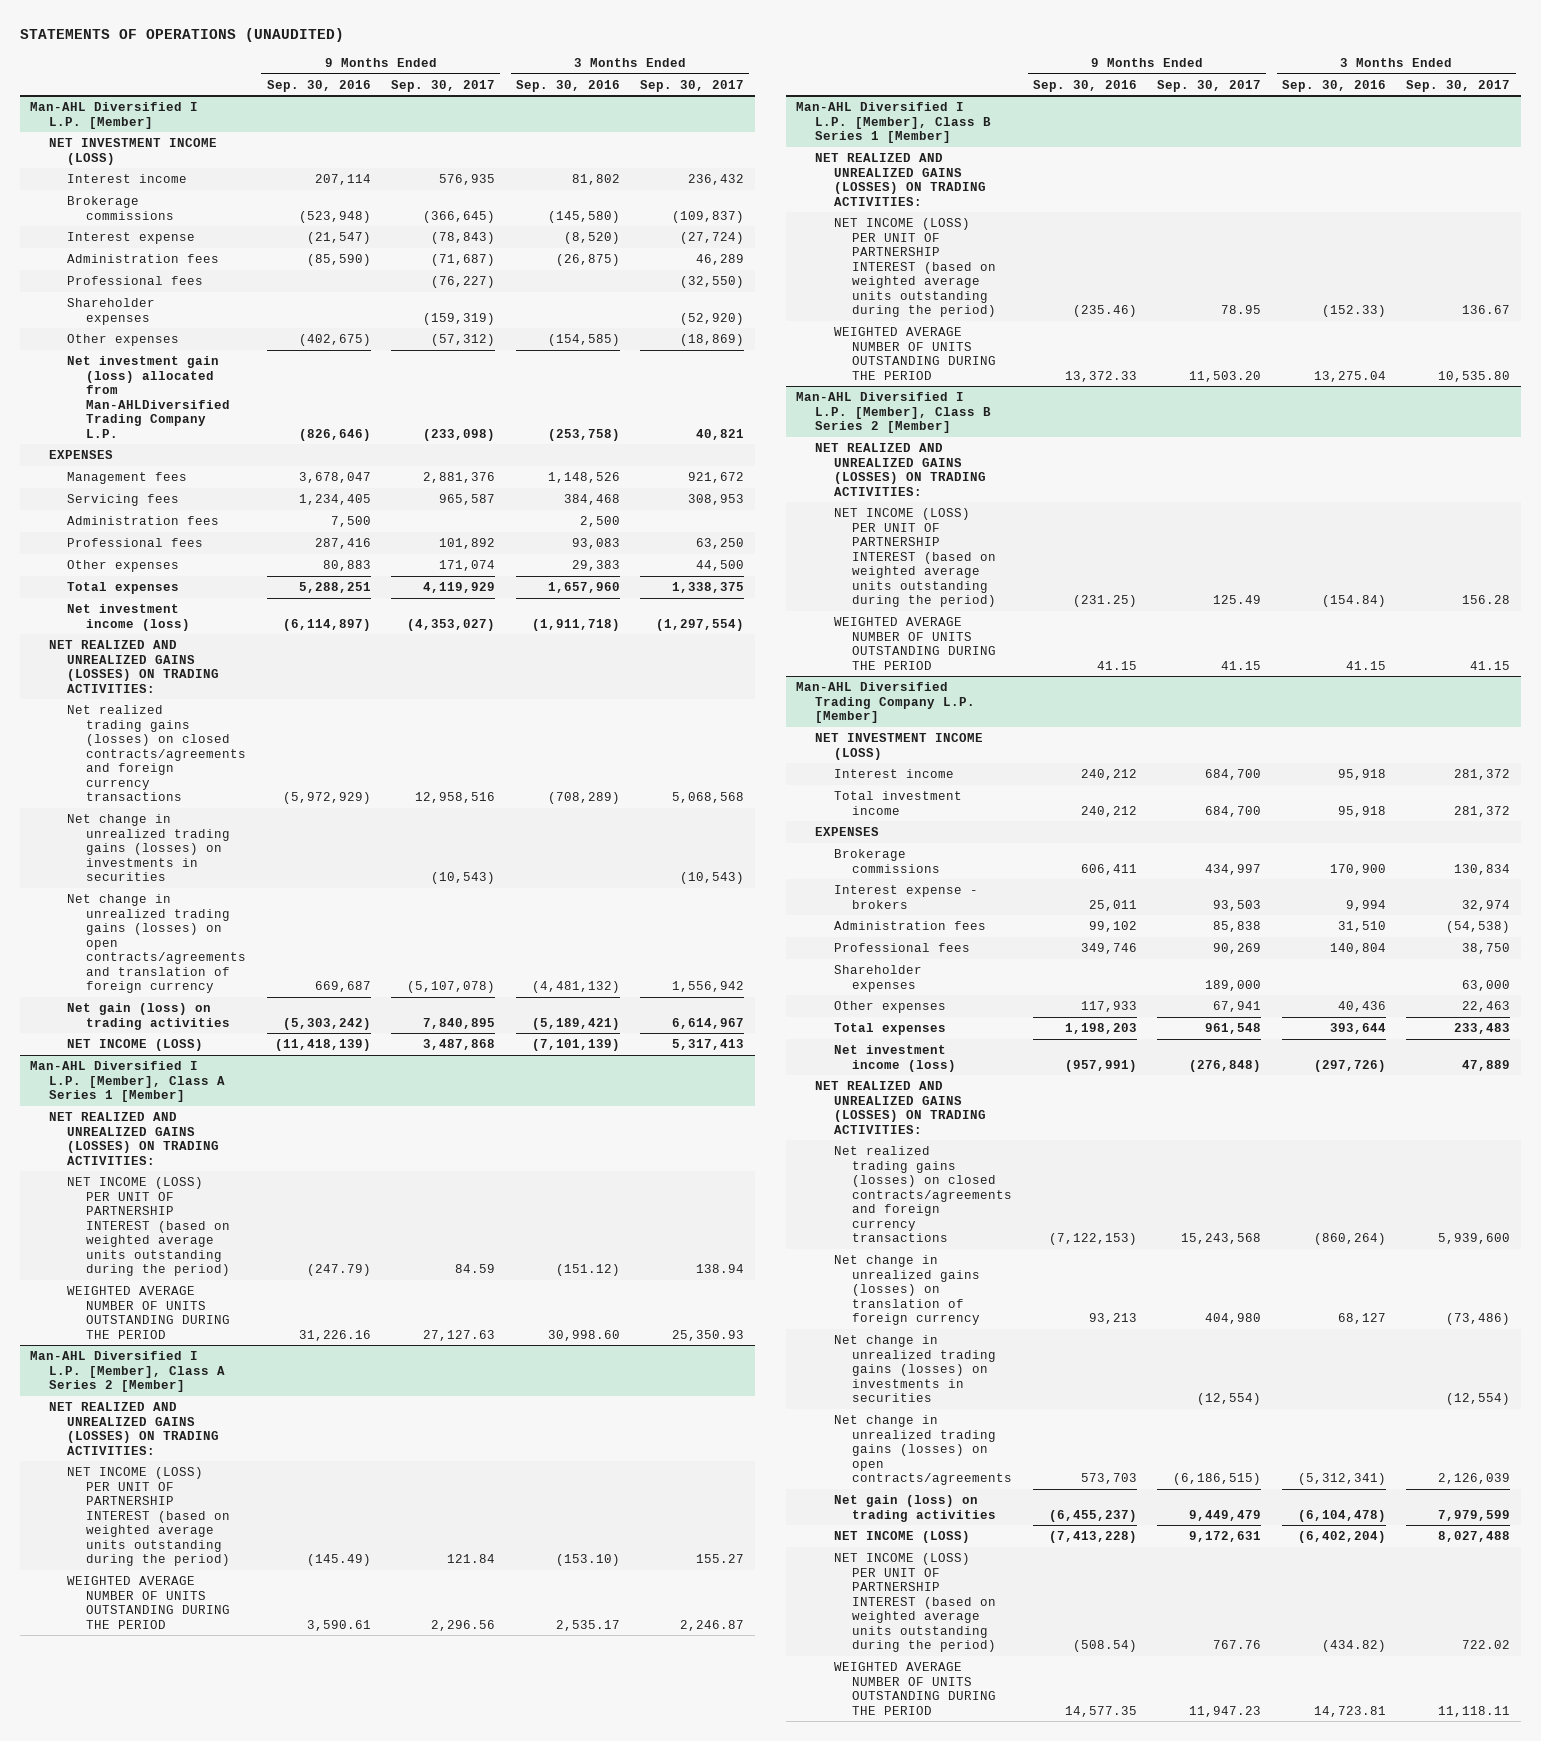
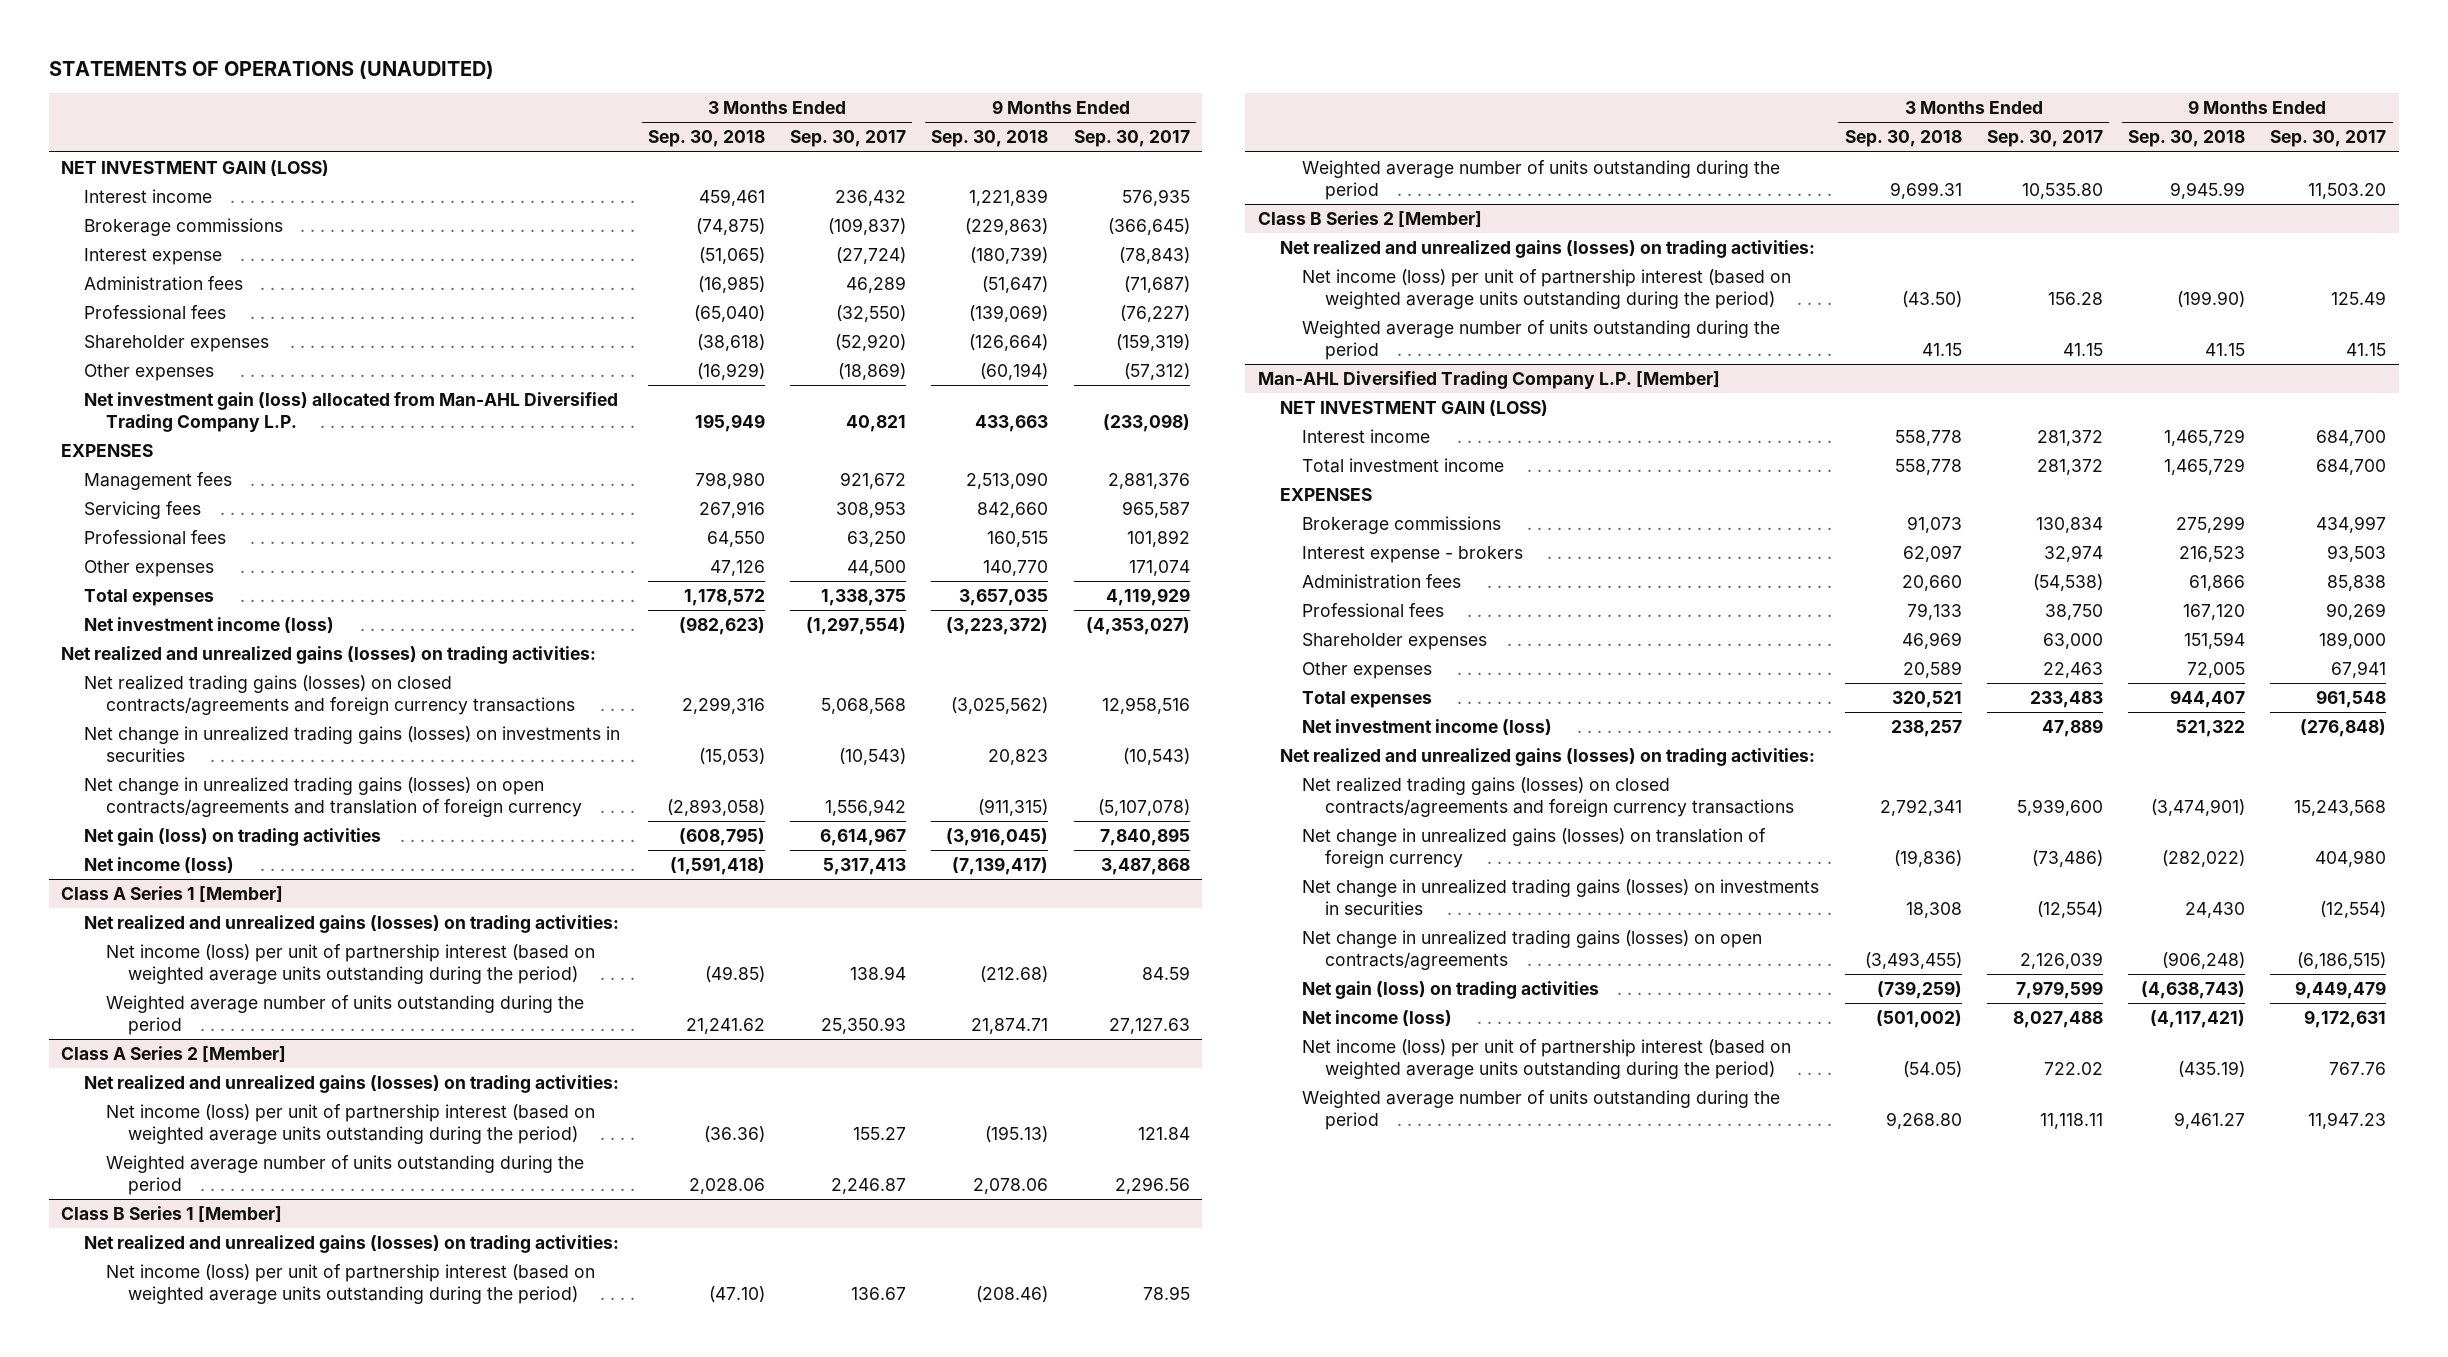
- | 9 Months Ended Sep. 30, 2016 | 9 Months Ended Sep. 30, 2017 | 3 Months Ended Sep. 30, 2016 | 3 Months Ended Sep. 30, 2017
+ | 3 Months Ended Sep. 30, 2018 | 3 Months Ended Sep. 30, 2017 | 9 Months Ended Sep. 30, 2018 | 9 Months Ended Sep. 30, 2017
- Man-AHL Diversified I L.P. [Member]
- NET INVESTMENT INCOME (LOSS)
+ NET INVESTMENT GAIN (LOSS)
- Net investment gain (loss) allocated from Man-AHLDiversified Trading Company L.P. | (826,646) | (233,098) | (253,758) | 40,821
+ Net investment gain (loss) allocated from Man-AHL Diversified Trading Company L.P. | 195,949 | 40,821 | 433,663 | (233,098)
- Administration fees | 7,500 | | 2,500 |
- NET REALIZED AND UNREALIZED GAINS (LOSSES) ON TRADING ACTIVITIES:
+ Net realized and unrealized gains (losses) on trading activities:
- NET INCOME (LOSS) | (11,418,139) | 3,487,868 | (7,101,139) | 5,317,413
- Man-AHL Diversified I L.P. [Member], Class A Series 1 [Member]
- NET REALIZED AND UNREALIZED GAINS (LOSSES) ON TRADING ACTIVITIES:
- NET INCOME (LOSS) PER UNIT OF PARTNERSHIP INTEREST (based on weighted average units outstanding during the period) | (247.79) | 84.59 | (151.12) | 138.94
- WEIGHTED AVERAGE NUMBER OF UNITS OUTSTANDING DURING THE PERIOD | 31,226.16 | 27,127.63 | 30,998.60 | 25,350.93
- Man-AHL Diversified I L.P. [Member], Class A Series 2 [Member]
- NET REALIZED AND UNREALIZED GAINS (LOSSES) ON TRADING ACTIVITIES:
- NET INCOME (LOSS) PER UNIT OF PARTNERSHIP INTEREST (based on weighted average units outstanding during the period) | (145.49) | 121.84 | (153.10) | 155.27
- WEIGHTED AVERAGE NUMBER OF UNITS OUTSTANDING DURING THE PERIOD | 3,590.61 | 2,296.56 | 2,535.17 | 2,246.87
- Man-AHL Diversified I L.P. [Member], Class B Series 1 [Member]
- NET REALIZED AND UNREALIZED GAINS (LOSSES) ON TRADING ACTIVITIES:
- NET INCOME (LOSS) PER UNIT OF PARTNERSHIP INTEREST (based on weighted average units outstanding during the period) | (235.46) | 78.95 | (152.33) | 136.67
- WEIGHTED AVERAGE NUMBER OF UNITS OUTSTANDING DURING THE PERIOD | 13,372.33 | 11,503.20 | 13,275.04 | 10,535.80
- Man-AHL Diversified I L.P. [Member], Class B Series 2 [Member]
- NET REALIZED AND UNREALIZED GAINS (LOSSES) ON TRADING ACTIVITIES:
- NET INCOME (LOSS) PER UNIT OF PARTNERSHIP INTEREST (based on weighted average units outstanding during the period) | (231.25) | 125.49 | (154.84) | 156.28
- WEIGHTED AVERAGE NUMBER OF UNITS OUTSTANDING DURING THE PERIOD | 41.15 | 41.15 | 41.15 | 41.15
+ Net income (loss) | (1,591,418) | 5,317,413 | (7,139,417) | 3,487,868
+ Class A Series 1 [Member]
+ Net realized and unrealized gains (losses) on trading activities:
+ Net income (loss) per unit of partnership interest (based on weighted average units outstanding during the period) | (49.85) | 138.94 | (212.68) | 84.59
+ Weighted average number of units outstanding during the period | 21,241.62 | 25,350.93 | 21,874.71 | 27,127.63
+ Class A Series 2 [Member]
+ Net realized and unrealized gains (losses) on trading activities:
+ Net income (loss) per unit of partnership interest (based on weighted average units outstanding during the period) | (36.36) | 155.27 | (195.13) | 121.84
+ Weighted average number of units outstanding during the period | 2,028.06 | 2,246.87 | 2,078.06 | 2,296.56
+ Class B Series 1 [Member]
+ Net realized and unrealized gains (losses) on trading activities:
+ Net income (loss) per unit of partnership interest (based on weighted average units outstanding during the period) | (47.10) | 136.67 | (208.46) | 78.95
+ Weighted average number of units outstanding during the period | 9,699.31 | 10,535.80 | 9,945.99 | 11,503.20
+ Class B Series 2 [Member]
+ Net realized and unrealized gains (losses) on trading activities:
+ Net income (loss) per unit of partnership interest (based on weighted average units outstanding during the period) | (43.50) | 156.28 | (199.90) | 125.49
+ Weighted average number of units outstanding during the period | 41.15 | 41.15 | 41.15 | 41.15
@ Man-AHL Diversified Trading Company L.P. [Member]
- NET INVESTMENT INCOME (LOSS)
+ NET INVESTMENT GAIN (LOSS)
- NET REALIZED AND UNREALIZED GAINS (LOSSES) ON TRADING ACTIVITIES:
+ Net realized and unrealized gains (losses) on trading activities:
- NET INCOME (LOSS) | (7,413,228) | 9,172,631 | (6,402,204) | 8,027,488
- NET INCOME (LOSS) PER UNIT OF PARTNERSHIP INTEREST (based on weighted average units outstanding during the period) | (508.54) | 767.76 | (434.82) | 722.02
- WEIGHTED AVERAGE NUMBER OF UNITS OUTSTANDING DURING THE PERIOD | 14,577.35 | 11,947.23 | 14,723.81 | 11,118.11
+ Net income (loss) | (501,002) | 8,027,488 | (4,117,421) | 9,172,631
+ Net income (loss) per unit of partnership interest (based on weighted average units outstanding during the period) | (54.05) | 722.02 | (435.19) | 767.76
+ Weighted average number of units outstanding during the period | 9,268.80 | 11,118.11 | 9,461.27 | 11,947.23

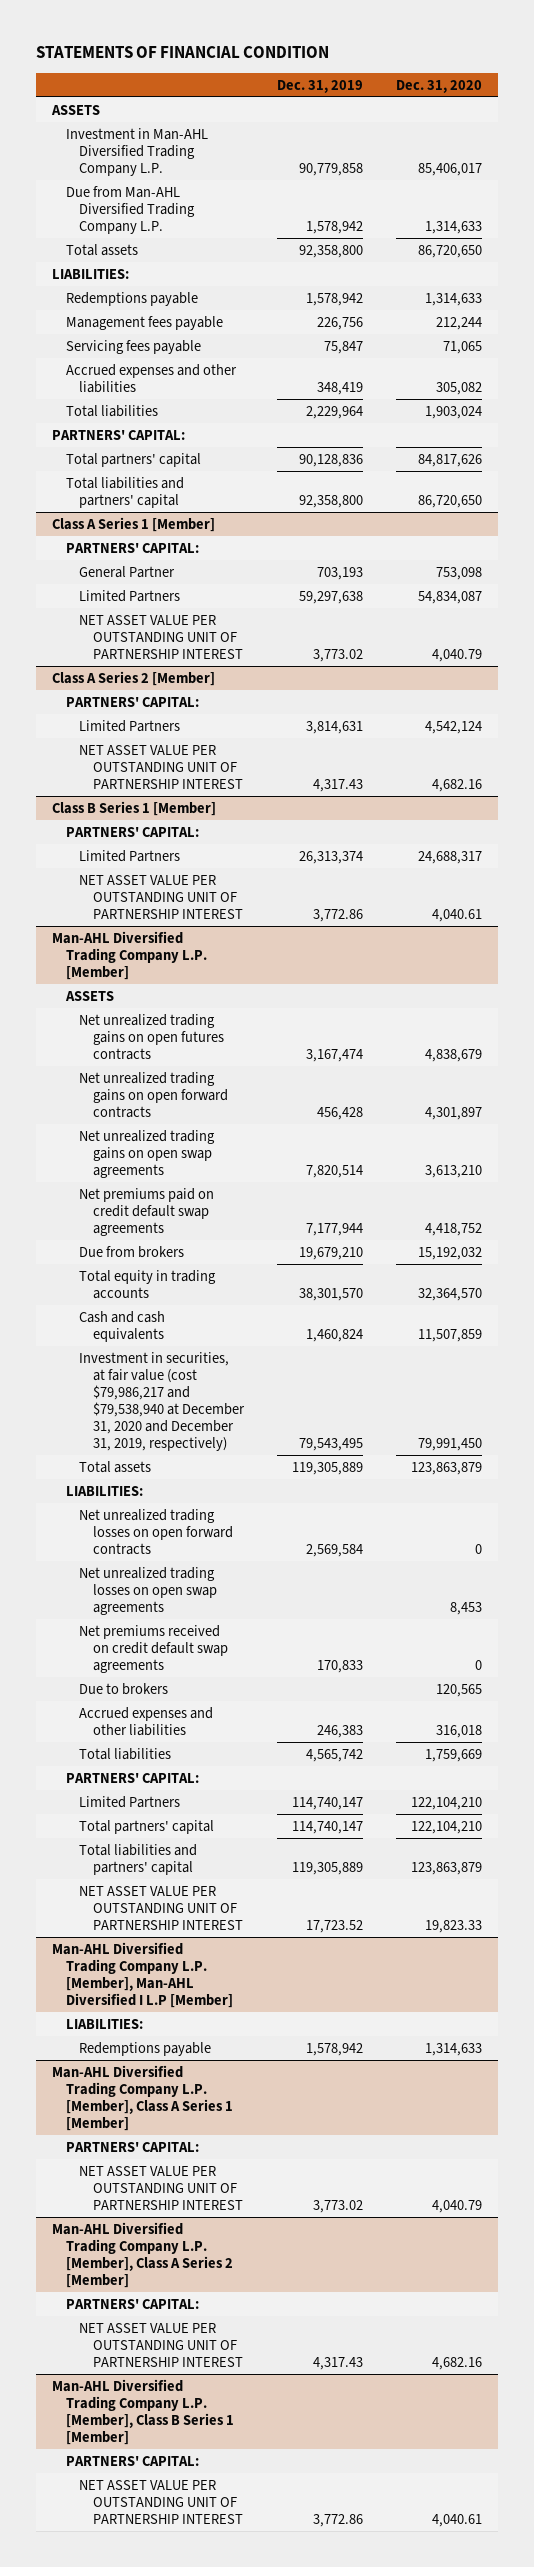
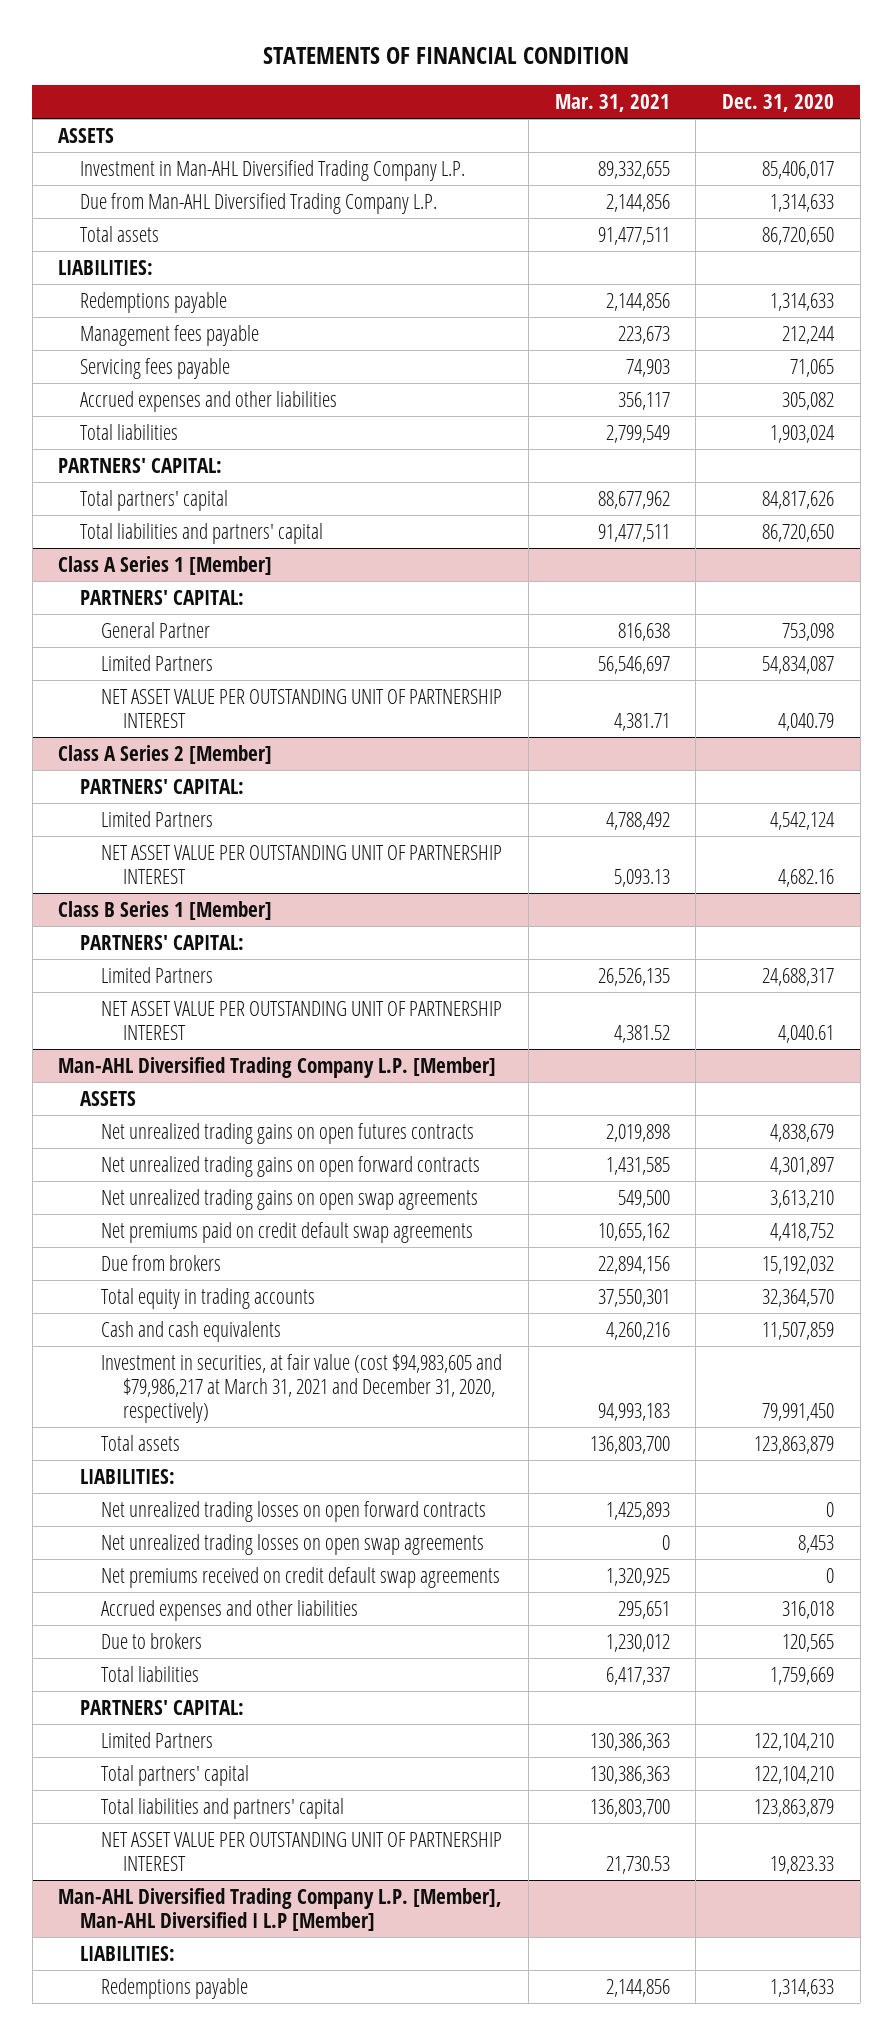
- | Dec. 31, 2019 | Dec. 31, 2020
+ | Mar. 31, 2021 | Dec. 31, 2020
@ Man-AHL Diversified Trading Company L.P. [Member]
- Investment in securities, at fair value (cost $79,986,217 and $79,538,940 at December 31, 2020 and December 31, 2019, respectively) | 79,543,495 | 79,991,450
+ Investment in securities, at fair value (cost $94,983,605 and $79,986,217 at March 31, 2021 and December 31, 2020, respectively) | 94,993,183 | 79,991,450
moved down: Due to brokers | 1,230,012 | 120,565
- Man-AHL Diversified Trading Company L.P. [Member], Class A Series 1 [Member]
- PARTNERS' CAPITAL:
- NET ASSET VALUE PER OUTSTANDING UNIT OF PARTNERSHIP INTEREST | 3,773.02 | 4,040.79
- Man-AHL Diversified Trading Company L.P. [Member], Class A Series 2 [Member]
- PARTNERS' CAPITAL:
- NET ASSET VALUE PER OUTSTANDING UNIT OF PARTNERSHIP INTEREST | 4,317.43 | 4,682.16
- Man-AHL Diversified Trading Company L.P. [Member], Class B Series 1 [Member]
- PARTNERS' CAPITAL:
- NET ASSET VALUE PER OUTSTANDING UNIT OF PARTNERSHIP INTEREST | 3,772.86 | 4,040.61

